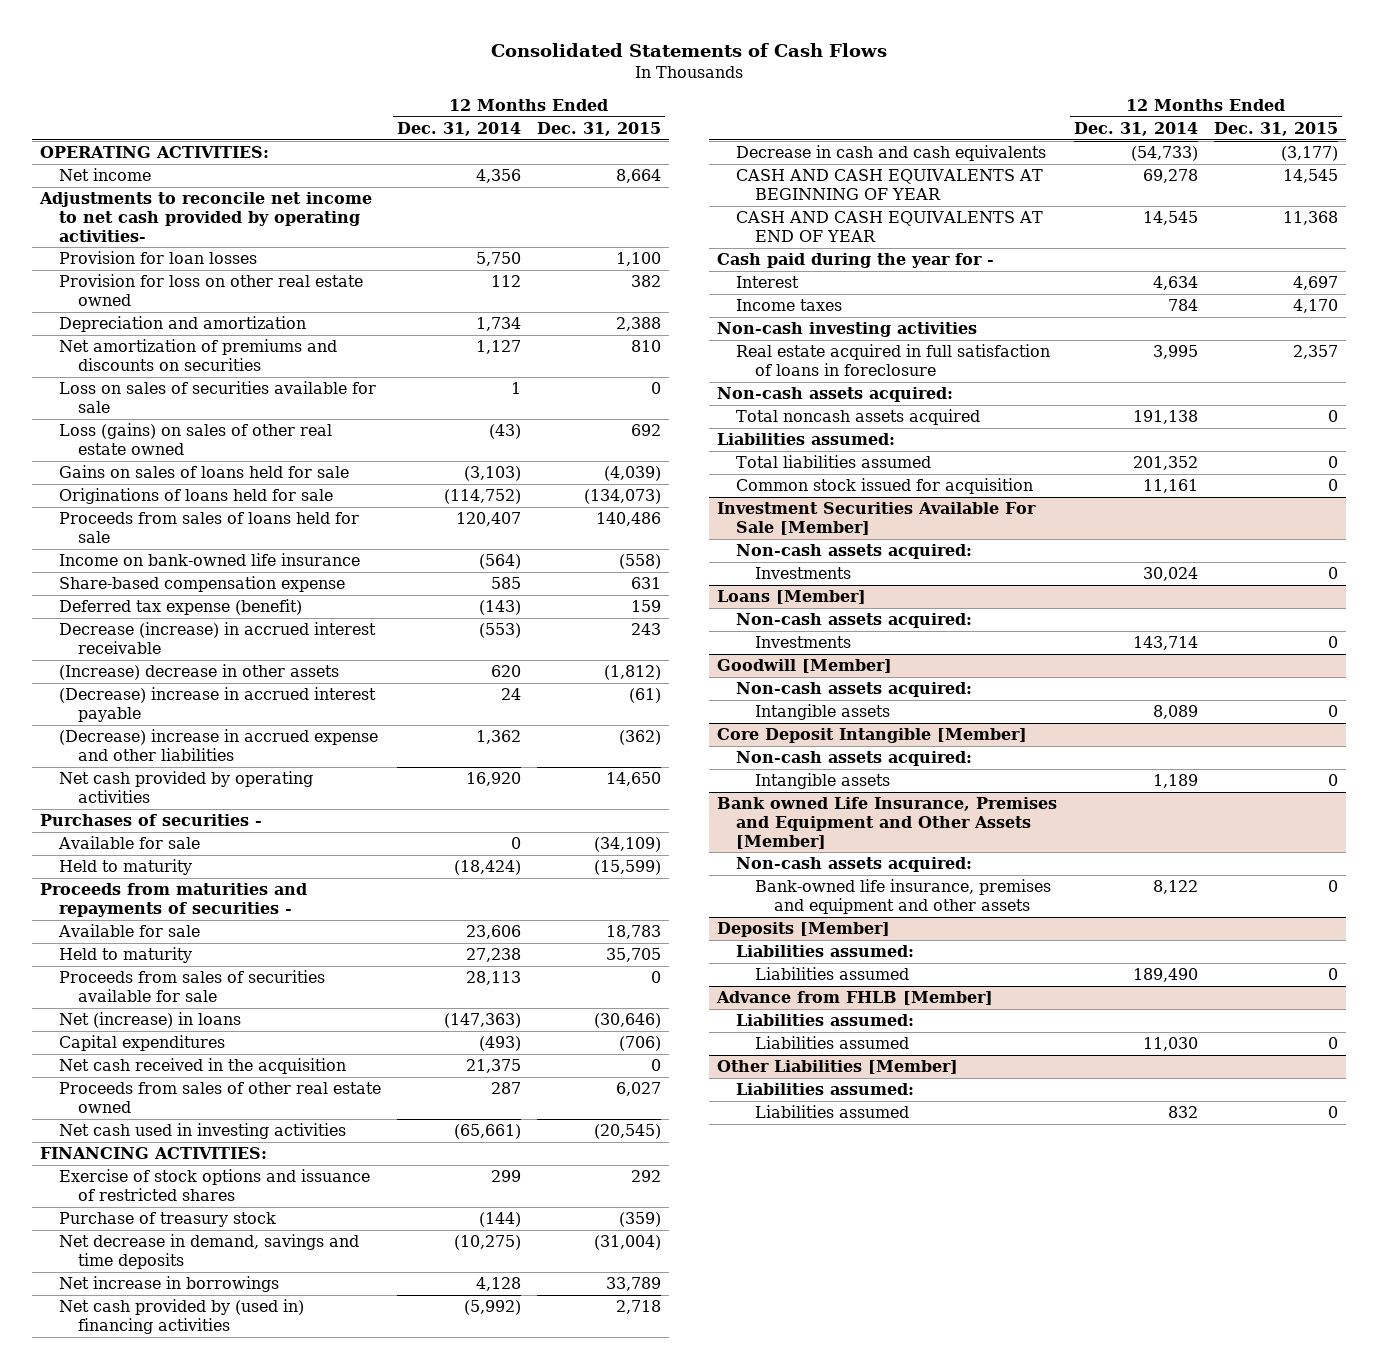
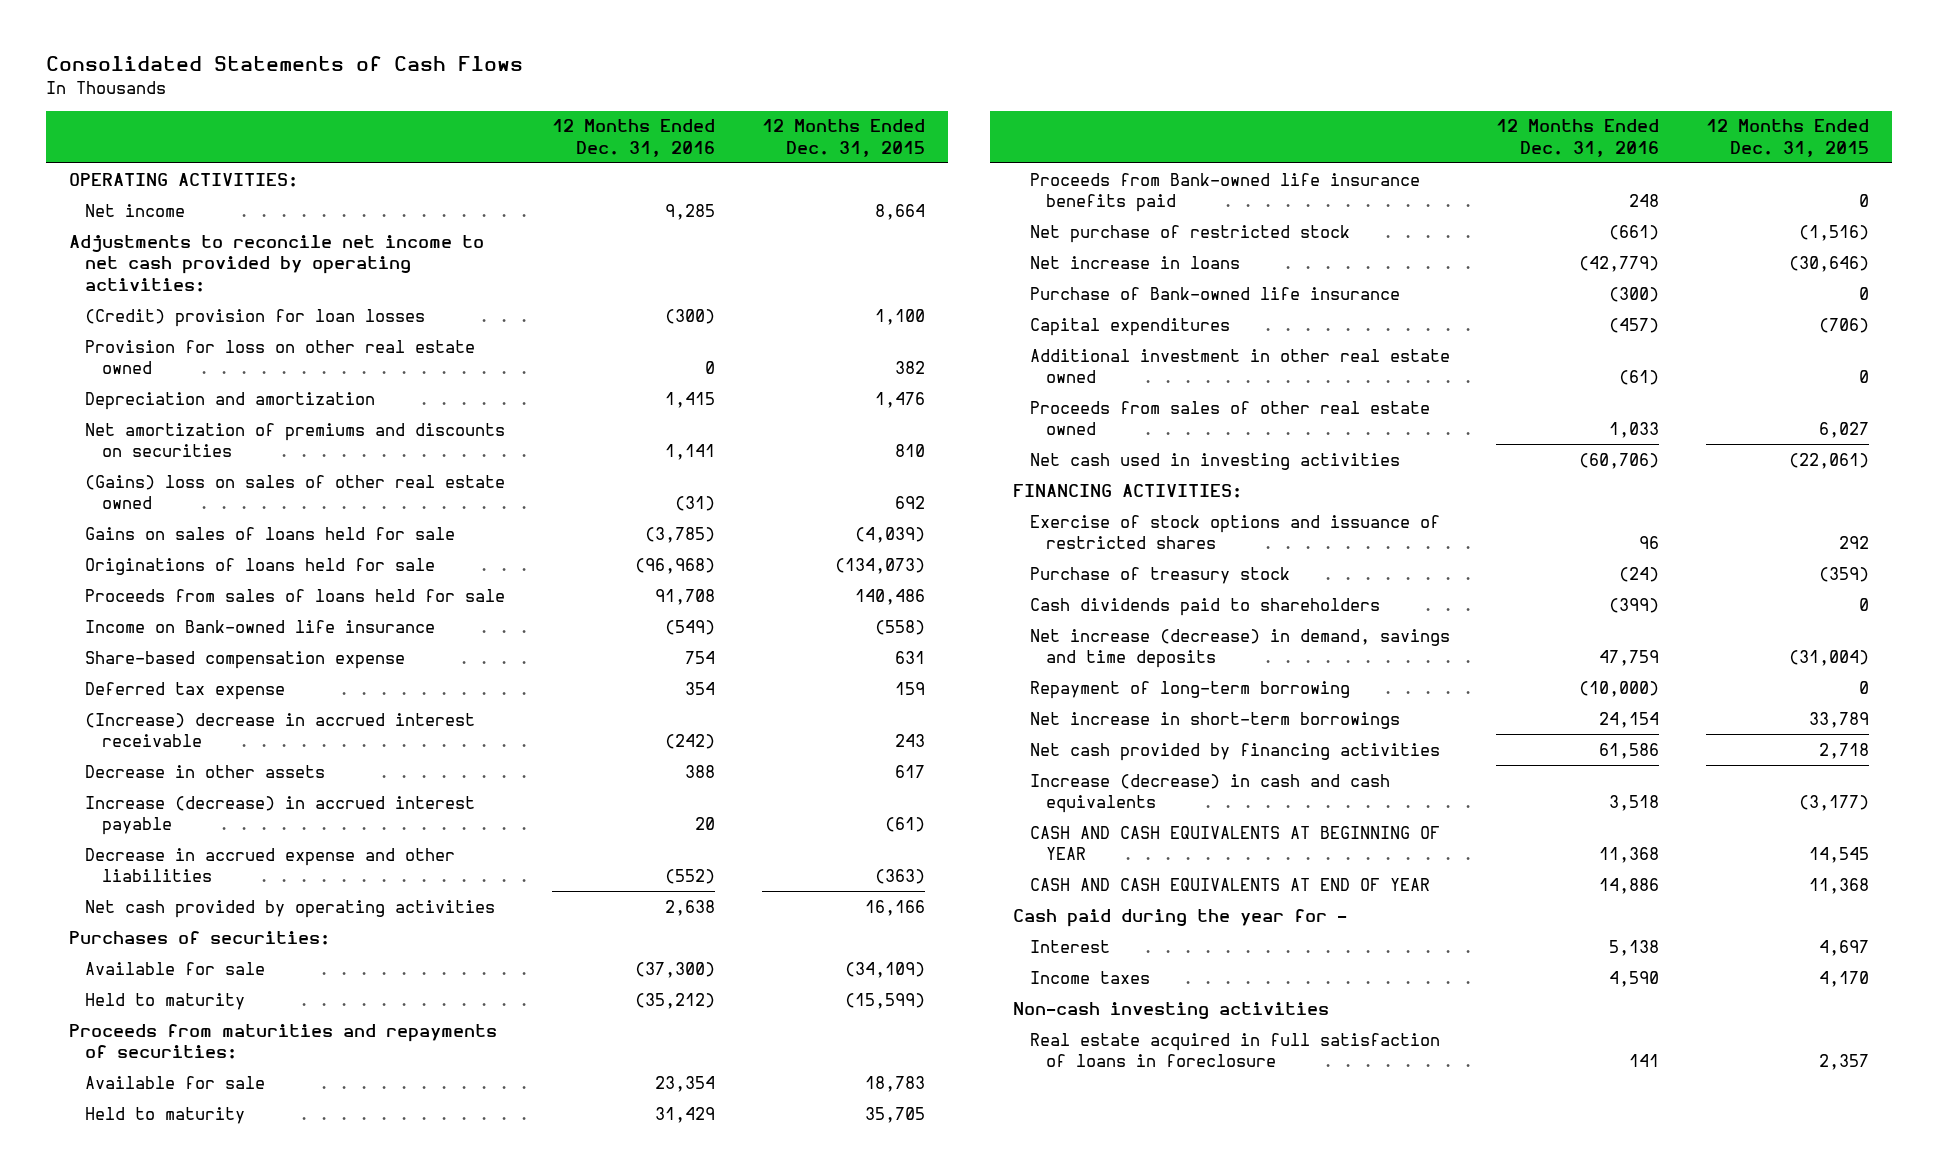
- | 12 Months Ended Dec. 31, 2014 | 12 Months Ended Dec. 31, 2015
+ | 12 Months Ended Dec. 31, 2016 | 12 Months Ended Dec. 31, 2015
- Adjustments to reconcile net income to net cash provided by operating activities-
- Provision for loan losses | 5,750 | 1,100
+ Adjustments to reconcile net income to net cash provided by operating activities:
+ (Credit) provision for loan losses | (300) | 1,100
- Depreciation and amortization | 1,734 | 2,388
+ Depreciation and amortization | 1,415 | 1,476
- Loss on sales of securities available for sale | 1 | 0
- Loss (gains) on sales of other real estate owned | (43) | 692
+ (Gains) loss on sales of other real estate owned | (31) | 692
- Income on bank-owned life insurance | (564) | (558)
+ Income on Bank-owned life insurance | (549) | (558)
- Deferred tax expense (benefit) | (143) | 159
- Decrease (increase) in accrued interest receivable | (553) | 243
- (Increase) decrease in other assets | 620 | (1,812)
- (Decrease) increase in accrued interest payable | 24 | (61)
- (Decrease) increase in accrued expense and other liabilities | 1,362 | (362)
- Net cash provided by operating activities | 16,920 | 14,650
- Purchases of securities -
+ Deferred tax expense | 354 | 159
+ (Increase) decrease in accrued interest receivable | (242) | 243
+ Decrease in other assets | 388 | 617
+ Increase (decrease) in accrued interest payable | 20 | (61)
+ Decrease in accrued expense and other liabilities | (552) | (363)
+ Net cash provided by operating activities | 2,638 | 16,166
+ Purchases of securities:
- Proceeds from maturities and repayments of securities -
+ Proceeds from maturities and repayments of securities:
- Proceeds from sales of securities available for sale | 28,113 | 0
- Net (increase) in loans | (147,363) | (30,646)
+ Proceeds from Bank-owned life insurance benefits paid | 248 | 0
+ Net purchase of restricted stock | (661) | (1,516)
+ Net increase in loans | (42,779) | (30,646)
+ Purchase of Bank-owned life insurance | (300) | 0
- Net cash received in the acquisition | 21,375 | 0
+ Additional investment in other real estate owned | (61) | 0
- Net cash used in investing activities | (65,661) | (20,545)
+ Net cash used in investing activities | (60,706) | (22,061)
- Net decrease in demand, savings and time deposits | (10,275) | (31,004)
- Net increase in borrowings | 4,128 | 33,789
- Net cash provided by (used in) financing activities | (5,992) | 2,718
- Decrease in cash and cash equivalents | (54,733) | (3,177)
+ Cash dividends paid to shareholders | (399) | 0
+ Net increase (decrease) in demand, savings and time deposits | 47,759 | (31,004)
+ Repayment of long-term borrowing | (10,000) | 0
+ Net increase in short-term borrowings | 24,154 | 33,789
+ Net cash provided by financing activities | 61,586 | 2,718
+ Increase (decrease) in cash and cash equivalents | 3,518 | (3,177)
- Non-cash assets acquired:
- Total noncash assets acquired | 191,138 | 0
- Liabilities assumed:
- Total liabilities assumed | 201,352 | 0
- Common stock issued for acquisition | 11,161 | 0
- Investment Securities Available For Sale [Member]
- Non-cash assets acquired:
- Investments | 30,024 | 0
- Loans [Member]
- Non-cash assets acquired:
- Investments | 143,714 | 0
- Goodwill [Member]
- Non-cash assets acquired:
- Intangible assets | 8,089 | 0
- Core Deposit Intangible [Member]
- Non-cash assets acquired:
- Intangible assets | 1,189 | 0
- Bank owned Life Insurance, Premises and Equipment and Other Assets [Member]
- Non-cash assets acquired:
- Bank-owned life insurance, premises and equipment and other assets | 8,122 | 0
- Deposits [Member]
- Liabilities assumed:
- Liabilities assumed | 189,490 | 0
- Advance from FHLB [Member]
- Liabilities assumed:
- Liabilities assumed | 11,030 | 0
- Other Liabilities [Member]
- Liabilities assumed:
- Liabilities assumed | 832 | 0

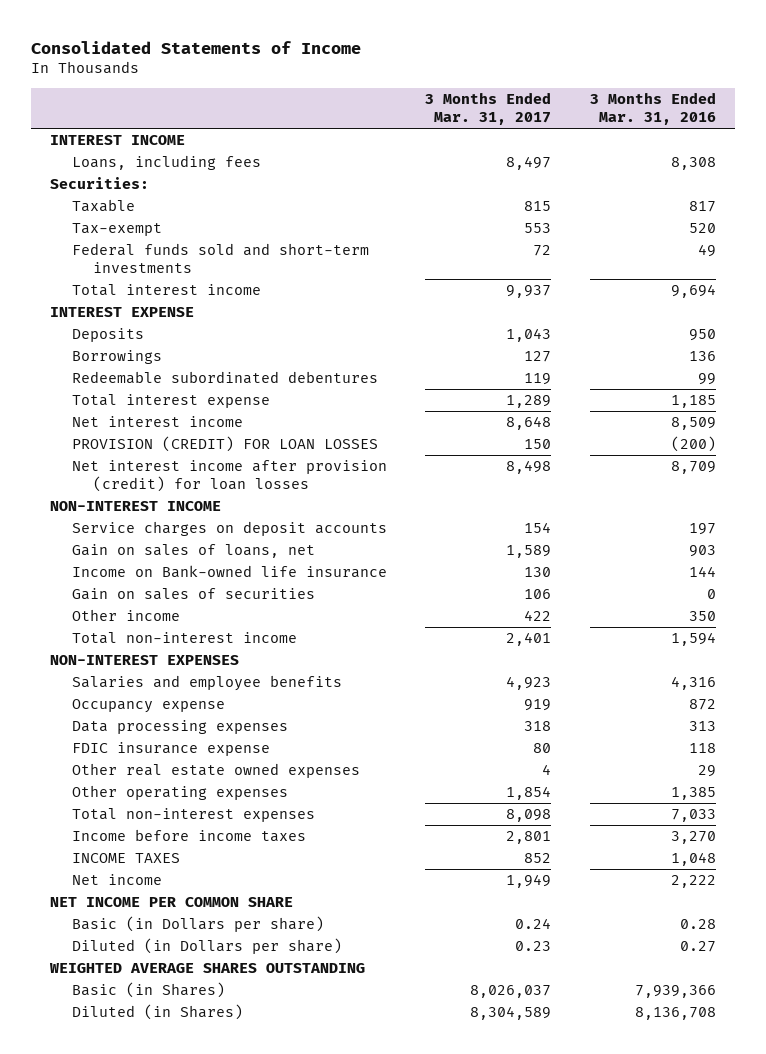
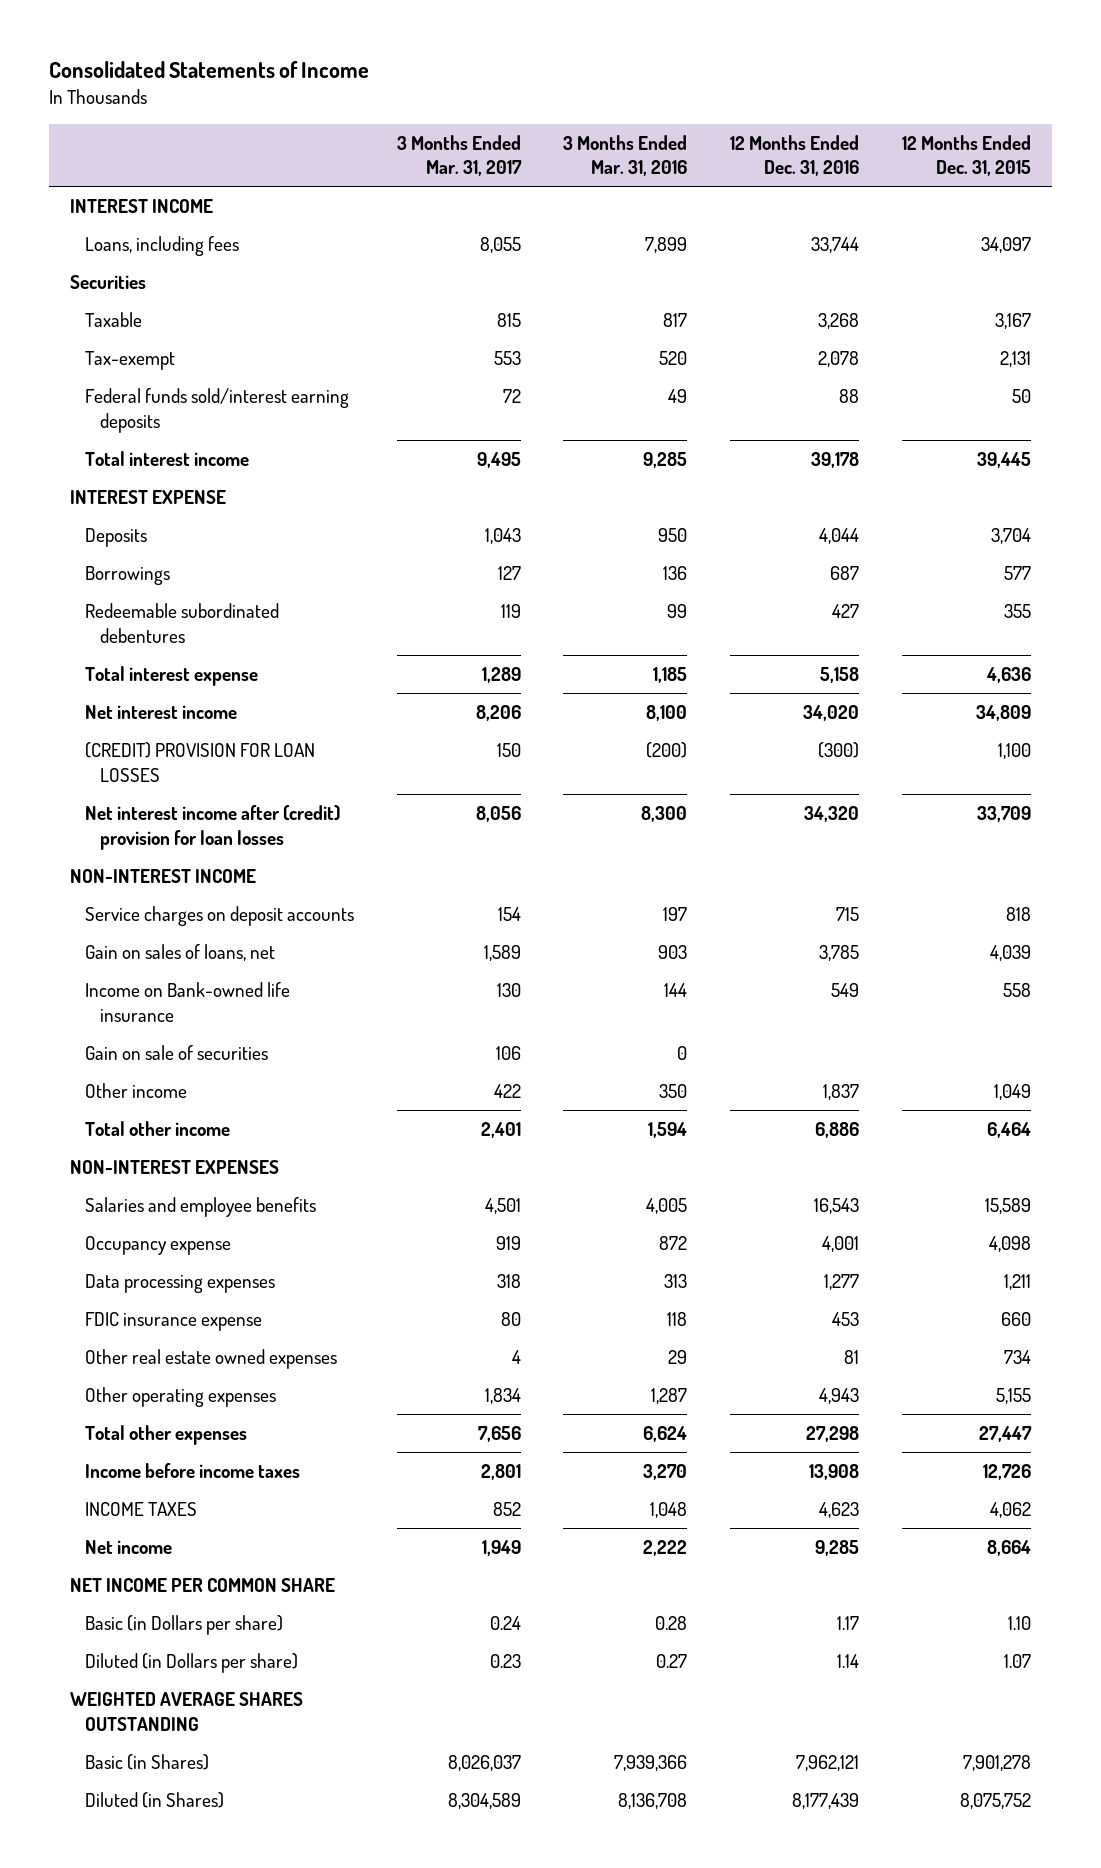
- | 3 Months Ended Mar. 31, 2017 | 3 Months Ended Mar. 31, 2016
+ | 3 Months Ended Mar. 31, 2017 | 3 Months Ended Mar. 31, 2016 | 12 Months Ended Dec. 31, 2016 | 12 Months Ended Dec. 31, 2015
- Loans, including fees | 8,497 | 8,308
- Securities:
+ Loans, including fees | 8,055 | 7,899 | 33,744 | 34,097
+ Securities
- Federal funds sold and short-term investments | 72 | 49
- Total interest income | 9,937 | 9,694
+ Federal funds sold/interest earning deposits | 72 | 49 | 88 | 50
+ Total interest income | 9,495 | 9,285 | 39,178 | 39,445
- Net interest income | 8,648 | 8,509
- PROVISION (CREDIT) FOR LOAN LOSSES | 150 | (200)
- Net interest income after provision (credit) for loan losses | 8,498 | 8,709
+ Net interest income | 8,206 | 8,100 | 34,020 | 34,809
+ (CREDIT) PROVISION FOR LOAN LOSSES | 150 | (200) | (300) | 1,100
+ Net interest income after (credit) provision for loan losses | 8,056 | 8,300 | 34,320 | 33,709
- Gain on sales of securities | 106 | 0
+ Gain on sale of securities | 106 | 0 | |
- Total non-interest income | 2,401 | 1,594
+ Total other income | 2,401 | 1,594 | 6,886 | 6,464
- Salaries and employee benefits | 4,923 | 4,316
+ Salaries and employee benefits | 4,501 | 4,005 | 16,543 | 15,589
- Other operating expenses | 1,854 | 1,385
- Total non-interest expenses | 8,098 | 7,033
+ Other operating expenses | 1,834 | 1,287 | 4,943 | 5,155
+ Total other expenses | 7,656 | 6,624 | 27,298 | 27,447

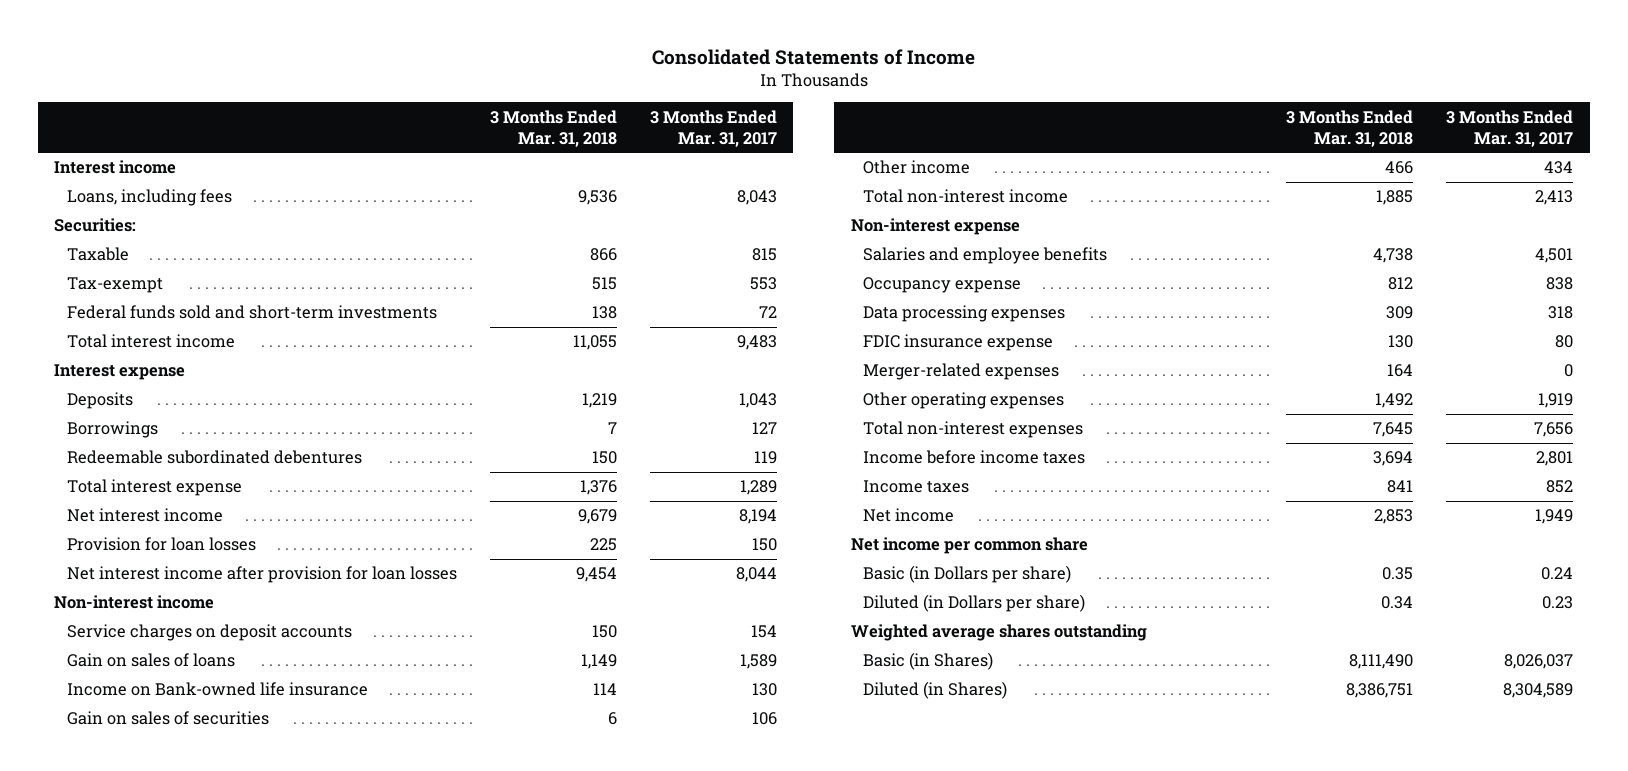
- | 3 Months Ended Mar. 31, 2017 | 3 Months Ended Mar. 31, 2016 | 12 Months Ended Dec. 31, 2016 | 12 Months Ended Dec. 31, 2015
+ | 3 Months Ended Mar. 31, 2018 | 3 Months Ended Mar. 31, 2017
- INTEREST INCOME
- Loans, including fees | 8,055 | 7,899 | 33,744 | 34,097
- Securities
+ Interest income
+ Loans, including fees | 9,536 | 8,043
+ Securities:
- Federal funds sold/interest earning deposits | 72 | 49 | 88 | 50
- Total interest income | 9,495 | 9,285 | 39,178 | 39,445
- INTEREST EXPENSE
+ Federal funds sold and short-term investments | 138 | 72
+ Total interest income | 11,055 | 9,483
+ Interest expense
- Net interest income | 8,206 | 8,100 | 34,020 | 34,809
- (CREDIT) PROVISION FOR LOAN LOSSES | 150 | (200) | (300) | 1,100
- Net interest income after (credit) provision for loan losses | 8,056 | 8,300 | 34,320 | 33,709
- NON-INTEREST INCOME
+ Net interest income | 9,679 | 8,194
+ Provision for loan losses | 225 | 150
+ Net interest income after provision for loan losses | 9,454 | 8,044
+ Non-interest income
- Gain on sales of loans, net | 1,589 | 903 | 3,785 | 4,039
+ Gain on sales of loans | 1,149 | 1,589
- Gain on sale of securities | 106 | 0 | |
- Other income | 422 | 350 | 1,837 | 1,049
- Total other income | 2,401 | 1,594 | 6,886 | 6,464
- NON-INTEREST EXPENSES
+ Gain on sales of securities | 6 | 106
+ Other income | 466 | 434
+ Total non-interest income | 1,885 | 2,413
+ Non-interest expense
- Occupancy expense | 919 | 872 | 4,001 | 4,098
+ Occupancy expense | 812 | 838
- Other real estate owned expenses | 4 | 29 | 81 | 734
- Other operating expenses | 1,834 | 1,287 | 4,943 | 5,155
- Total other expenses | 7,656 | 6,624 | 27,298 | 27,447
+ Merger-related expenses | 164 | 0
+ Other operating expenses | 1,492 | 1,919
+ Total non-interest expenses | 7,645 | 7,656
- INCOME TAXES | 852 | 1,048 | 4,623 | 4,062
+ Income taxes | 841 | 852
- NET INCOME PER COMMON SHARE
+ Net income per common share
- WEIGHTED AVERAGE SHARES OUTSTANDING
+ Weighted average shares outstanding

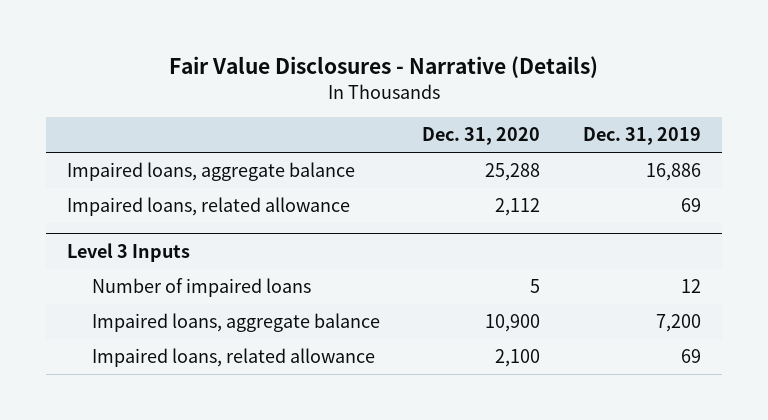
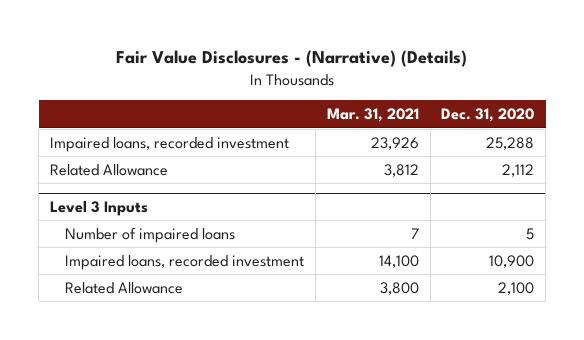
- Fair Value Disclosures - Narrative (Details)
+ Fair Value Disclosures - (Narrative) (Details)
- | Dec. 31, 2020 | Dec. 31, 2019
+ | Mar. 31, 2021 | Dec. 31, 2020
- Impaired loans, aggregate balance | 25,288 | 16,886
- Impaired loans, related allowance | 2,112 | 69
+ Impaired loans, recorded investment | 23,926 | 25,288
+ Related Allowance | 3,812 | 2,112
@ Level 3 Inputs
- Impaired loans, aggregate balance | 10,900 | 7,200
- Impaired loans, related allowance | 2,100 | 69
+ Impaired loans, recorded investment | 14,100 | 10,900
+ Related Allowance | 3,800 | 2,100

